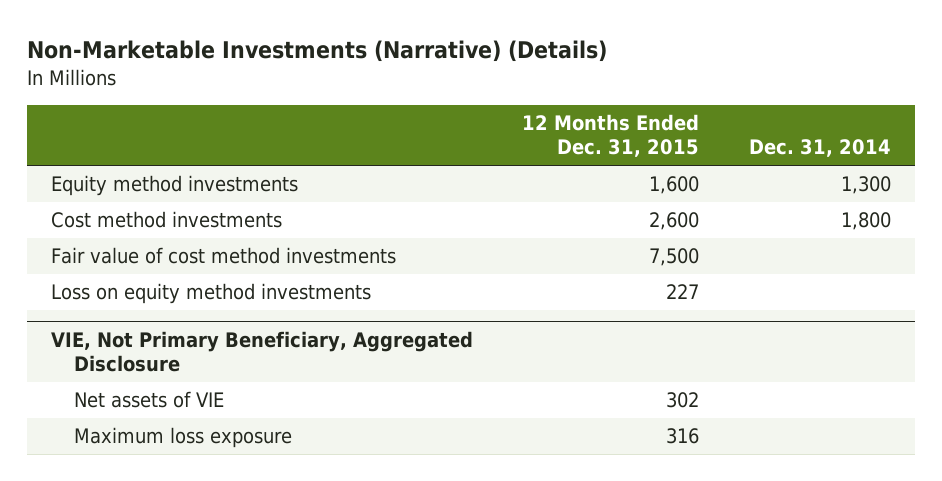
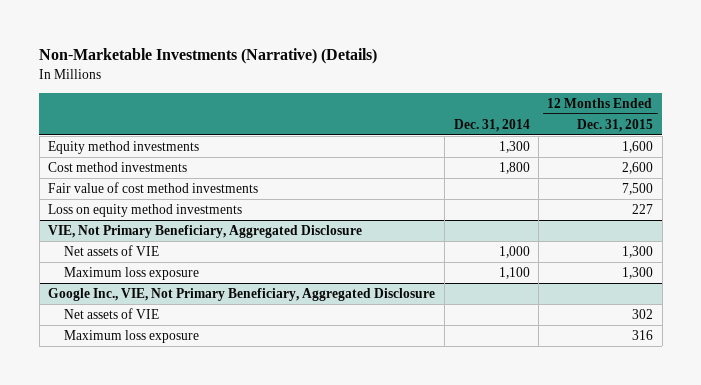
- | 12 Months Ended Dec. 31, 2015 | Dec. 31, 2014
+ | Dec. 31, 2014 | 12 Months Ended Dec. 31, 2015
@ VIE, Not Primary Beneficiary, Aggregated Disclosure
+ Net assets of VIE | 1,000 | 1,300
+ Maximum loss exposure | 1,100 | 1,300
+ Google Inc., VIE, Not Primary Beneficiary, Aggregated Disclosure

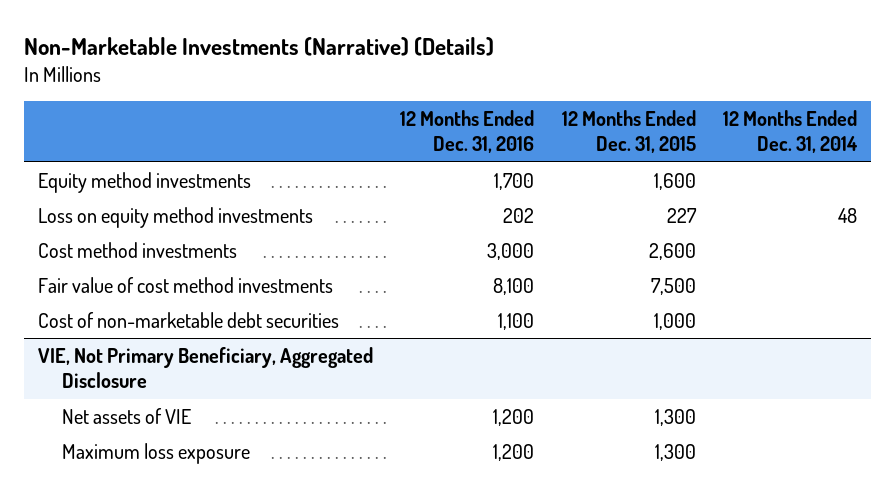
- | Dec. 31, 2014 | 12 Months Ended Dec. 31, 2015
+ | 12 Months Ended Dec. 31, 2016 | 12 Months Ended Dec. 31, 2015 | 12 Months Ended Dec. 31, 2014
moved up: Loss on equity method investments | 202 | 227 | 48
+ Cost of non-marketable debt securities | 1,100 | 1,000 |
- Google Inc., VIE, Not Primary Beneficiary, Aggregated Disclosure
- Net assets of VIE | | 302
- Maximum loss exposure | | 316

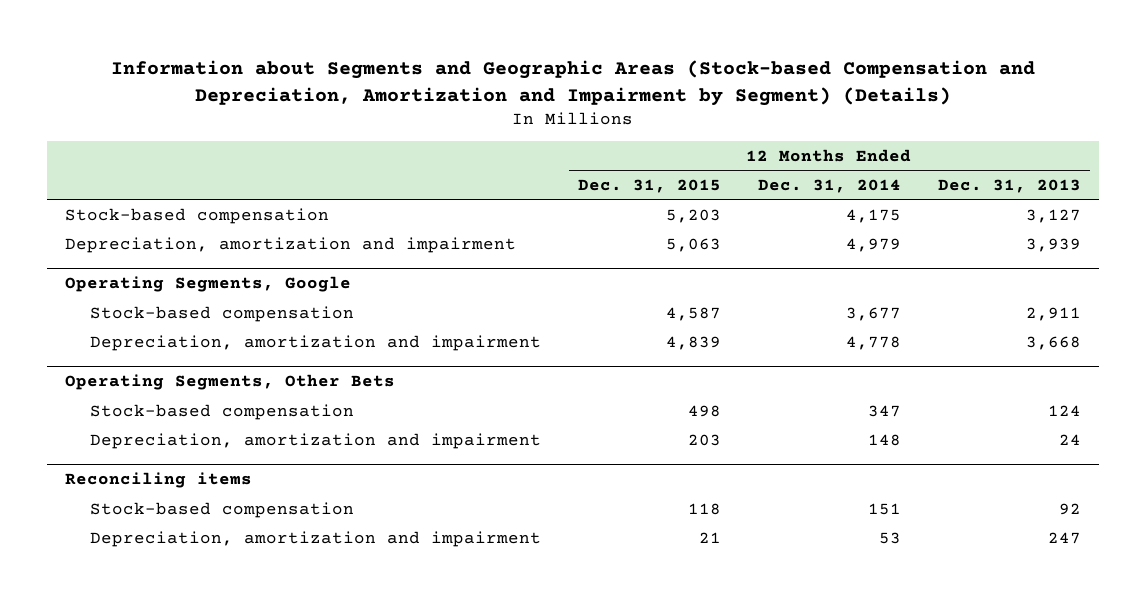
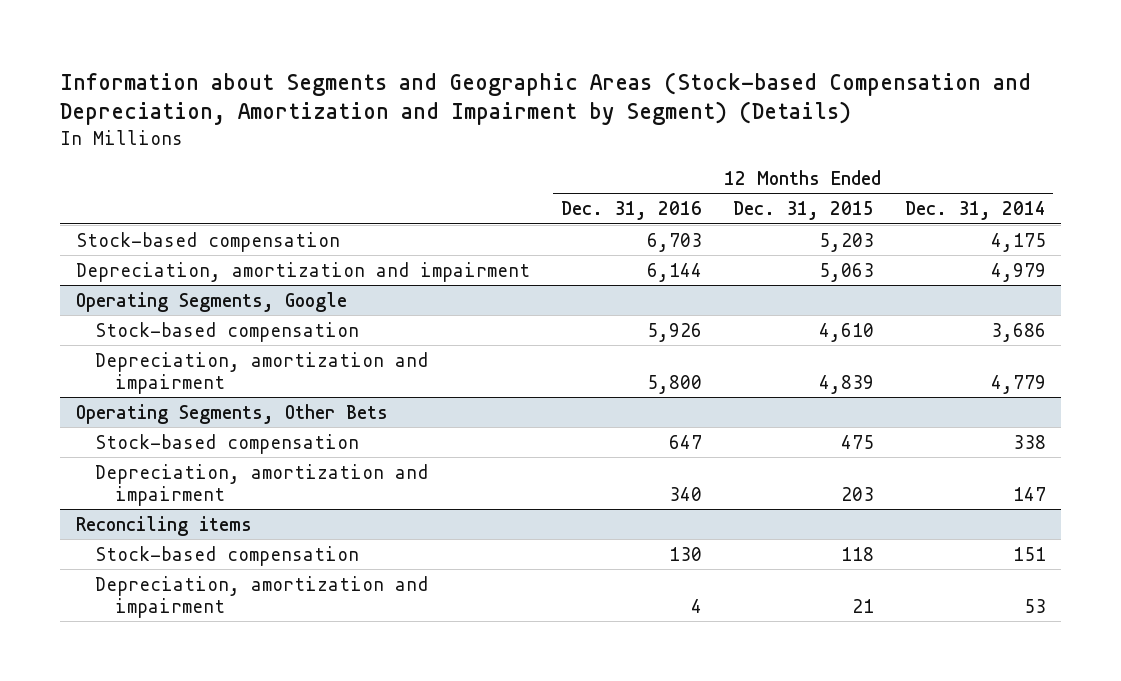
- | 12 Months Ended Dec. 31, 2015 | 12 Months Ended Dec. 31, 2014 | 12 Months Ended Dec. 31, 2013
+ | 12 Months Ended Dec. 31, 2016 | 12 Months Ended Dec. 31, 2015 | 12 Months Ended Dec. 31, 2014
@ Operating Segments, Google
- Stock-based compensation | 4,587 | 3,677 | 2,911
- Depreciation, amortization and impairment | 4,839 | 4,778 | 3,668
+ Stock-based compensation | 5,926 | 4,610 | 3,686
+ Depreciation, amortization and impairment | 5,800 | 4,839 | 4,779
@ Operating Segments, Other Bets
- Stock-based compensation | 498 | 347 | 124
- Depreciation, amortization and impairment | 203 | 148 | 24
+ Stock-based compensation | 647 | 475 | 338
+ Depreciation, amortization and impairment | 340 | 203 | 147

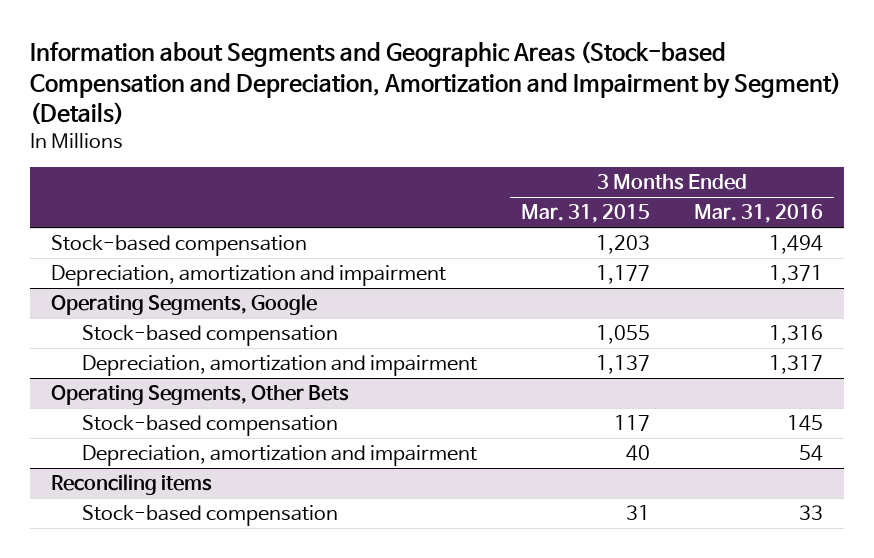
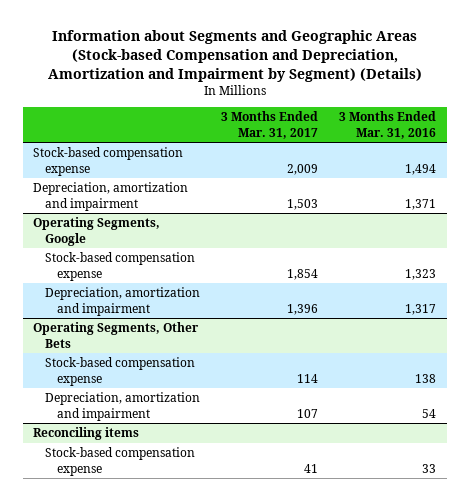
- | 3 Months Ended Mar. 31, 2015 | 3 Months Ended Mar. 31, 2016
+ | 3 Months Ended Mar. 31, 2017 | 3 Months Ended Mar. 31, 2016
- Stock-based compensation | 1,203 | 1,494
+ Stock-based compensation expense | 2,009 | 1,494
@ Operating Segments, Google
- Stock-based compensation | 1,055 | 1,316
+ Stock-based compensation expense | 1,854 | 1,323
@ Operating Segments, Other Bets
- Stock-based compensation | 117 | 145
+ Stock-based compensation expense | 114 | 138
@ Reconciling items
- Stock-based compensation | 31 | 33
+ Stock-based compensation expense | 41 | 33

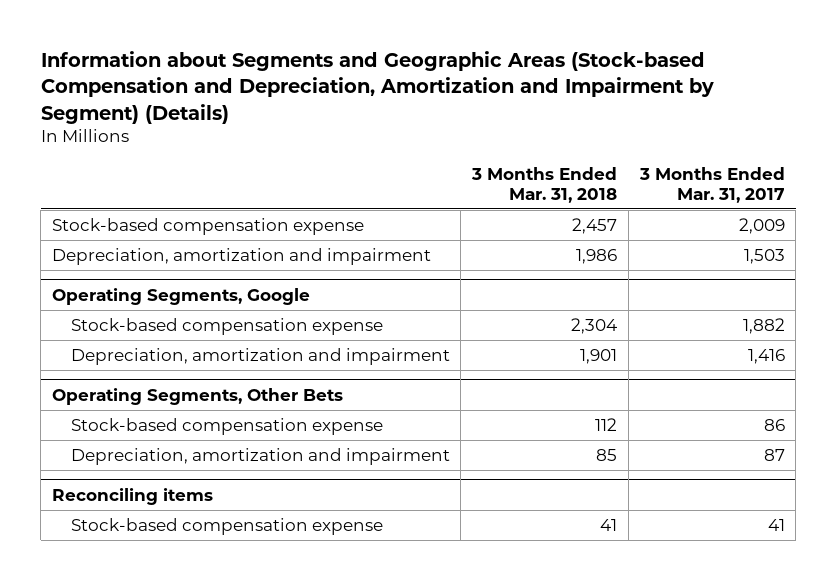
- | 3 Months Ended Mar. 31, 2017 | 3 Months Ended Mar. 31, 2016
+ | 3 Months Ended Mar. 31, 2018 | 3 Months Ended Mar. 31, 2017
@ Operating Segments, Google
- Stock-based compensation expense | 1,854 | 1,323
- Depreciation, amortization and impairment | 1,396 | 1,317
+ Stock-based compensation expense | 2,304 | 1,882
+ Depreciation, amortization and impairment | 1,901 | 1,416
@ Operating Segments, Other Bets
- Stock-based compensation expense | 114 | 138
- Depreciation, amortization and impairment | 107 | 54
+ Stock-based compensation expense | 112 | 86
+ Depreciation, amortization and impairment | 85 | 87

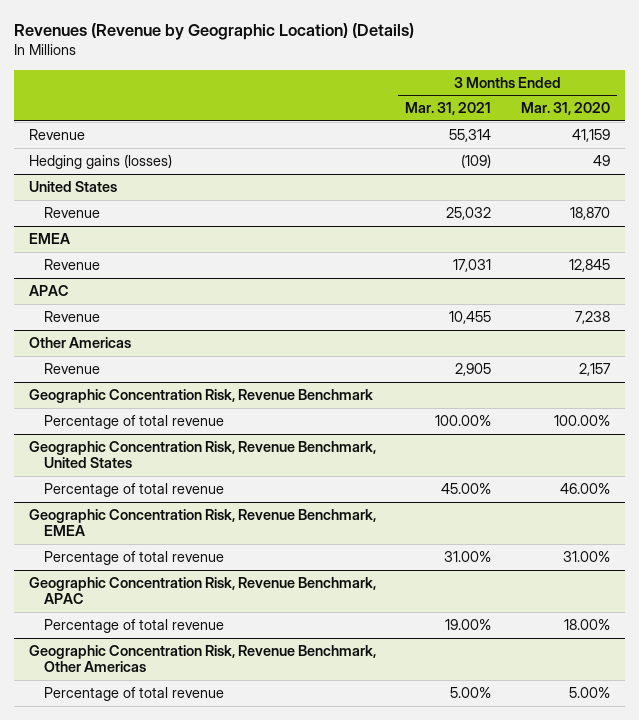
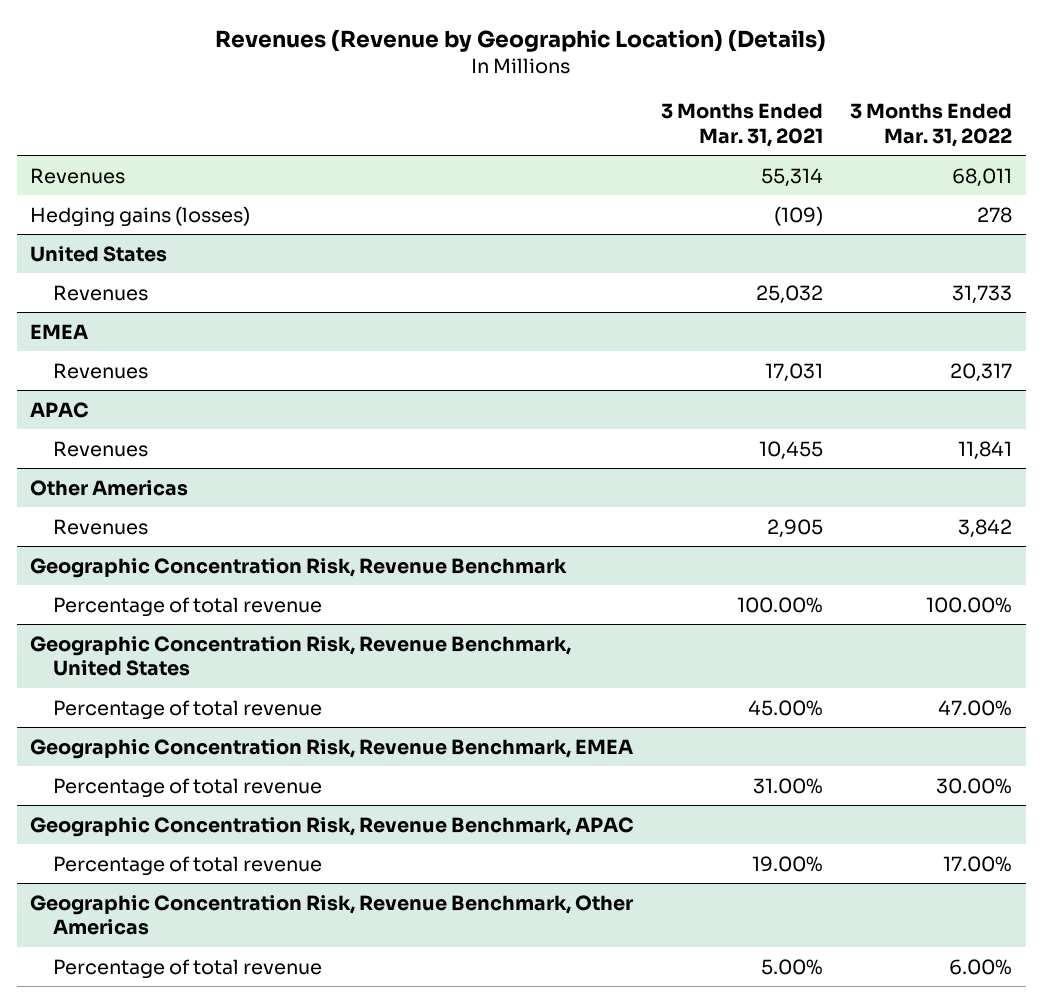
- | 3 Months Ended Mar. 31, 2021 | 3 Months Ended Mar. 31, 2020
+ | 3 Months Ended Mar. 31, 2021 | 3 Months Ended Mar. 31, 2022
- Revenue | 55,314 | 41,159
+ Revenues | 55,314 | 68,011
@ United States
- Revenue | 25,032 | 18,870
+ Revenues | 25,032 | 31,733
@ EMEA
- Revenue | 17,031 | 12,845
+ Revenues | 17,031 | 20,317
@ APAC
- Revenue | 10,455 | 7,238
+ Revenues | 10,455 | 11,841
@ Other Americas
- Revenue | 2,905 | 2,157
+ Revenues | 2,905 | 3,842

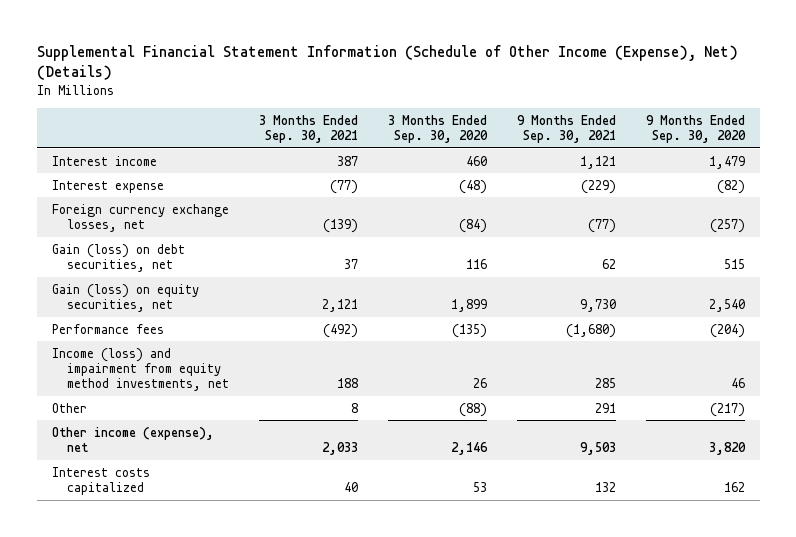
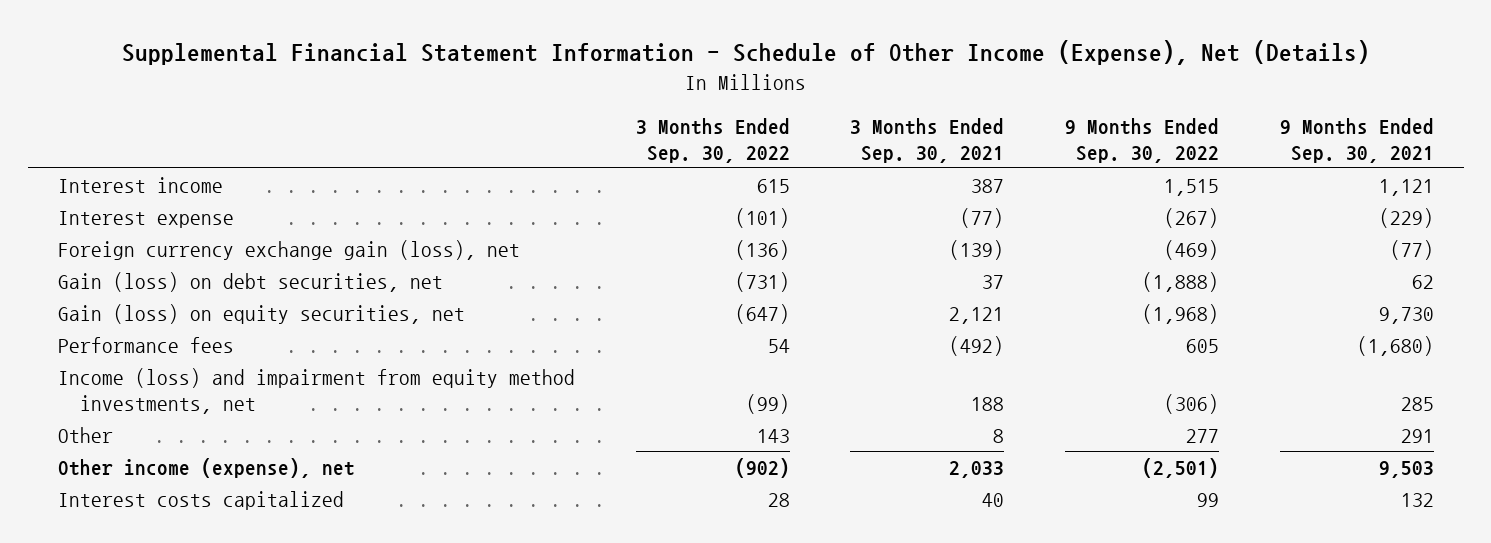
- Supplemental Financial Statement Information (Schedule of Other Income (Expense), Net) (Details)
+ Supplemental Financial Statement Information - Schedule of Other Income (Expense), Net (Details)
- | 3 Months Ended Sep. 30, 2021 | 3 Months Ended Sep. 30, 2020 | 9 Months Ended Sep. 30, 2021 | 9 Months Ended Sep. 30, 2020
+ | 3 Months Ended Sep. 30, 2022 | 3 Months Ended Sep. 30, 2021 | 9 Months Ended Sep. 30, 2022 | 9 Months Ended Sep. 30, 2021
- Foreign currency exchange losses, net | (139) | (84) | (77) | (257)
+ Foreign currency exchange gain (loss), net | (136) | (139) | (469) | (77)

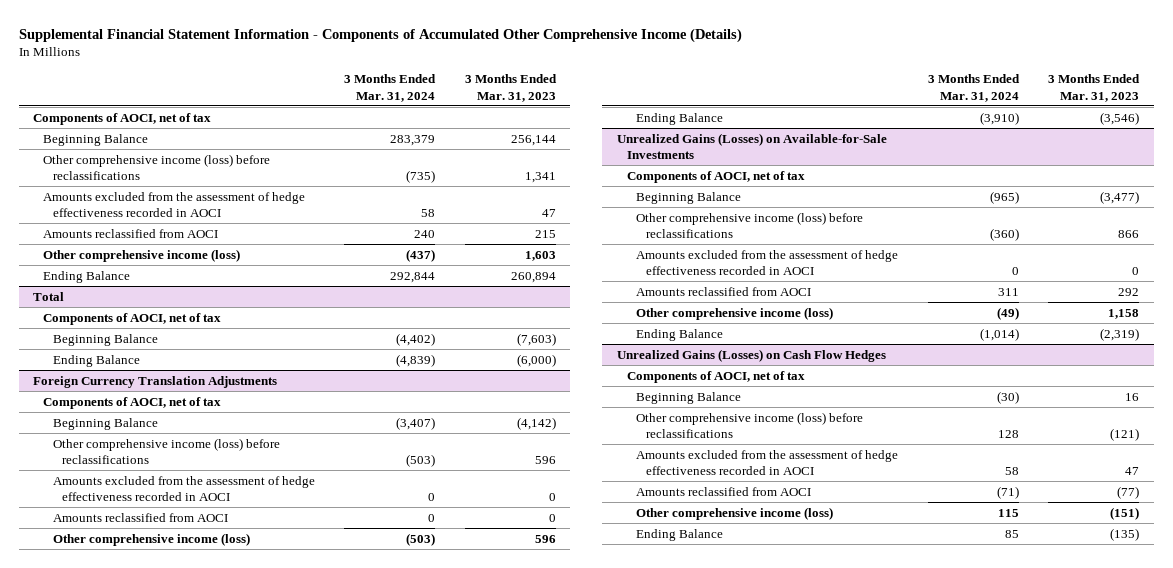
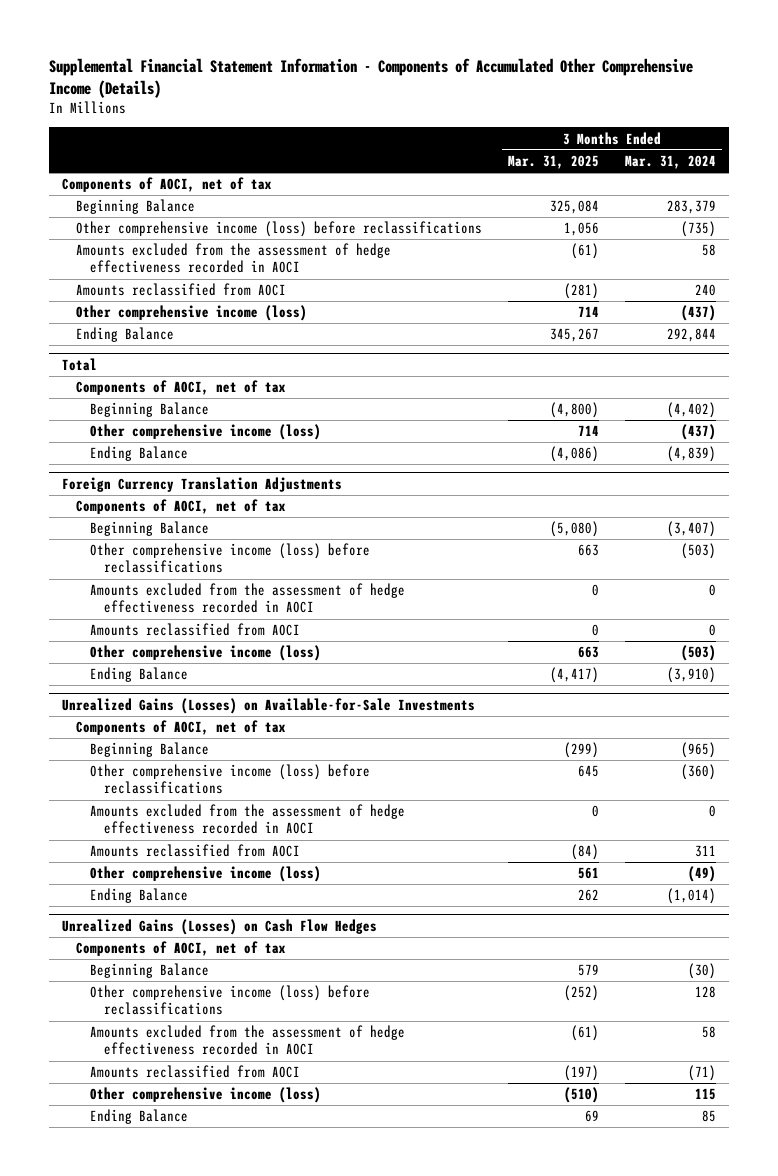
- | 3 Months Ended Mar. 31, 2024 | 3 Months Ended Mar. 31, 2023
+ | 3 Months Ended Mar. 31, 2025 | 3 Months Ended Mar. 31, 2024
@ Total
+ Other comprehensive income (loss) | 714 | (437)

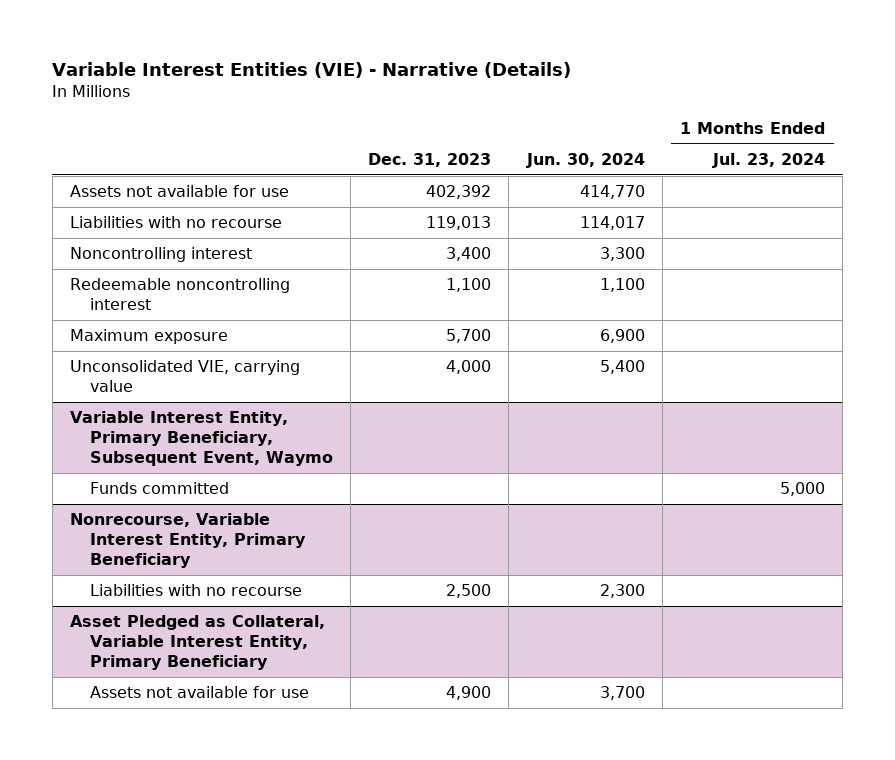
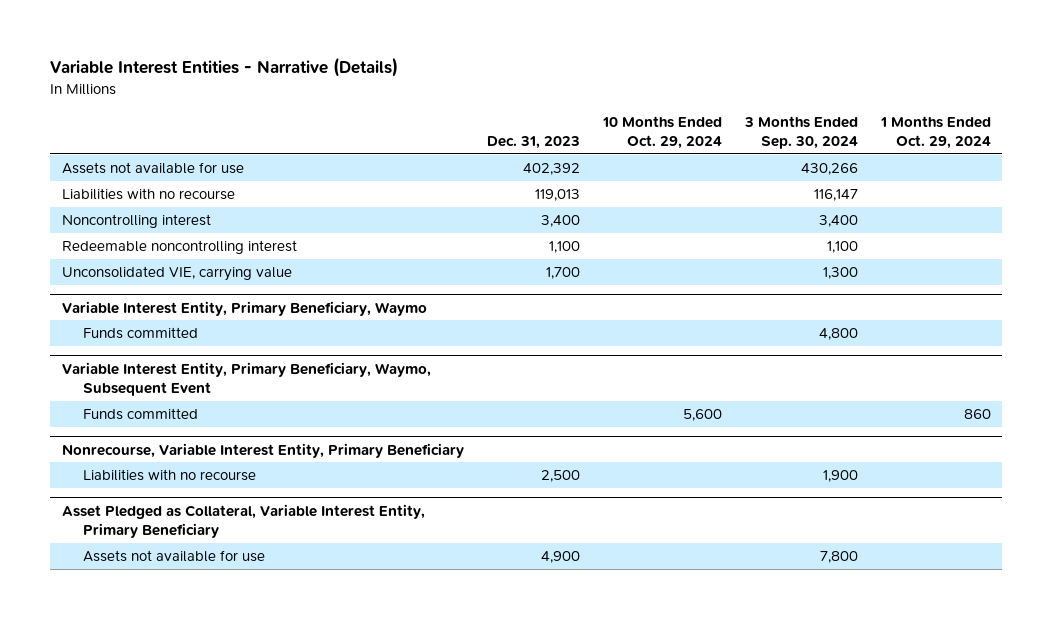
- Variable Interest Entities (VIE) - Narrative (Details)
+ Variable Interest Entities - Narrative (Details)
- | Dec. 31, 2023 | Jun. 30, 2024 | 1 Months Ended Jul. 23, 2024
+ | Dec. 31, 2023 | 10 Months Ended Oct. 29, 2024 | 3 Months Ended Sep. 30, 2024 | 1 Months Ended Oct. 29, 2024
- Maximum exposure | 5,700 | 6,900 |
- Unconsolidated VIE, carrying value | 4,000 | 5,400 |
- Variable Interest Entity, Primary Beneficiary, Subsequent Event, Waymo
+ Unconsolidated VIE, carrying value | 1,700 | | 1,300 |
+ Variable Interest Entity, Primary Beneficiary, Waymo
+ Variable Interest Entity, Primary Beneficiary, Waymo, Subsequent Event
+ Funds committed | | 5,600 | | 860

